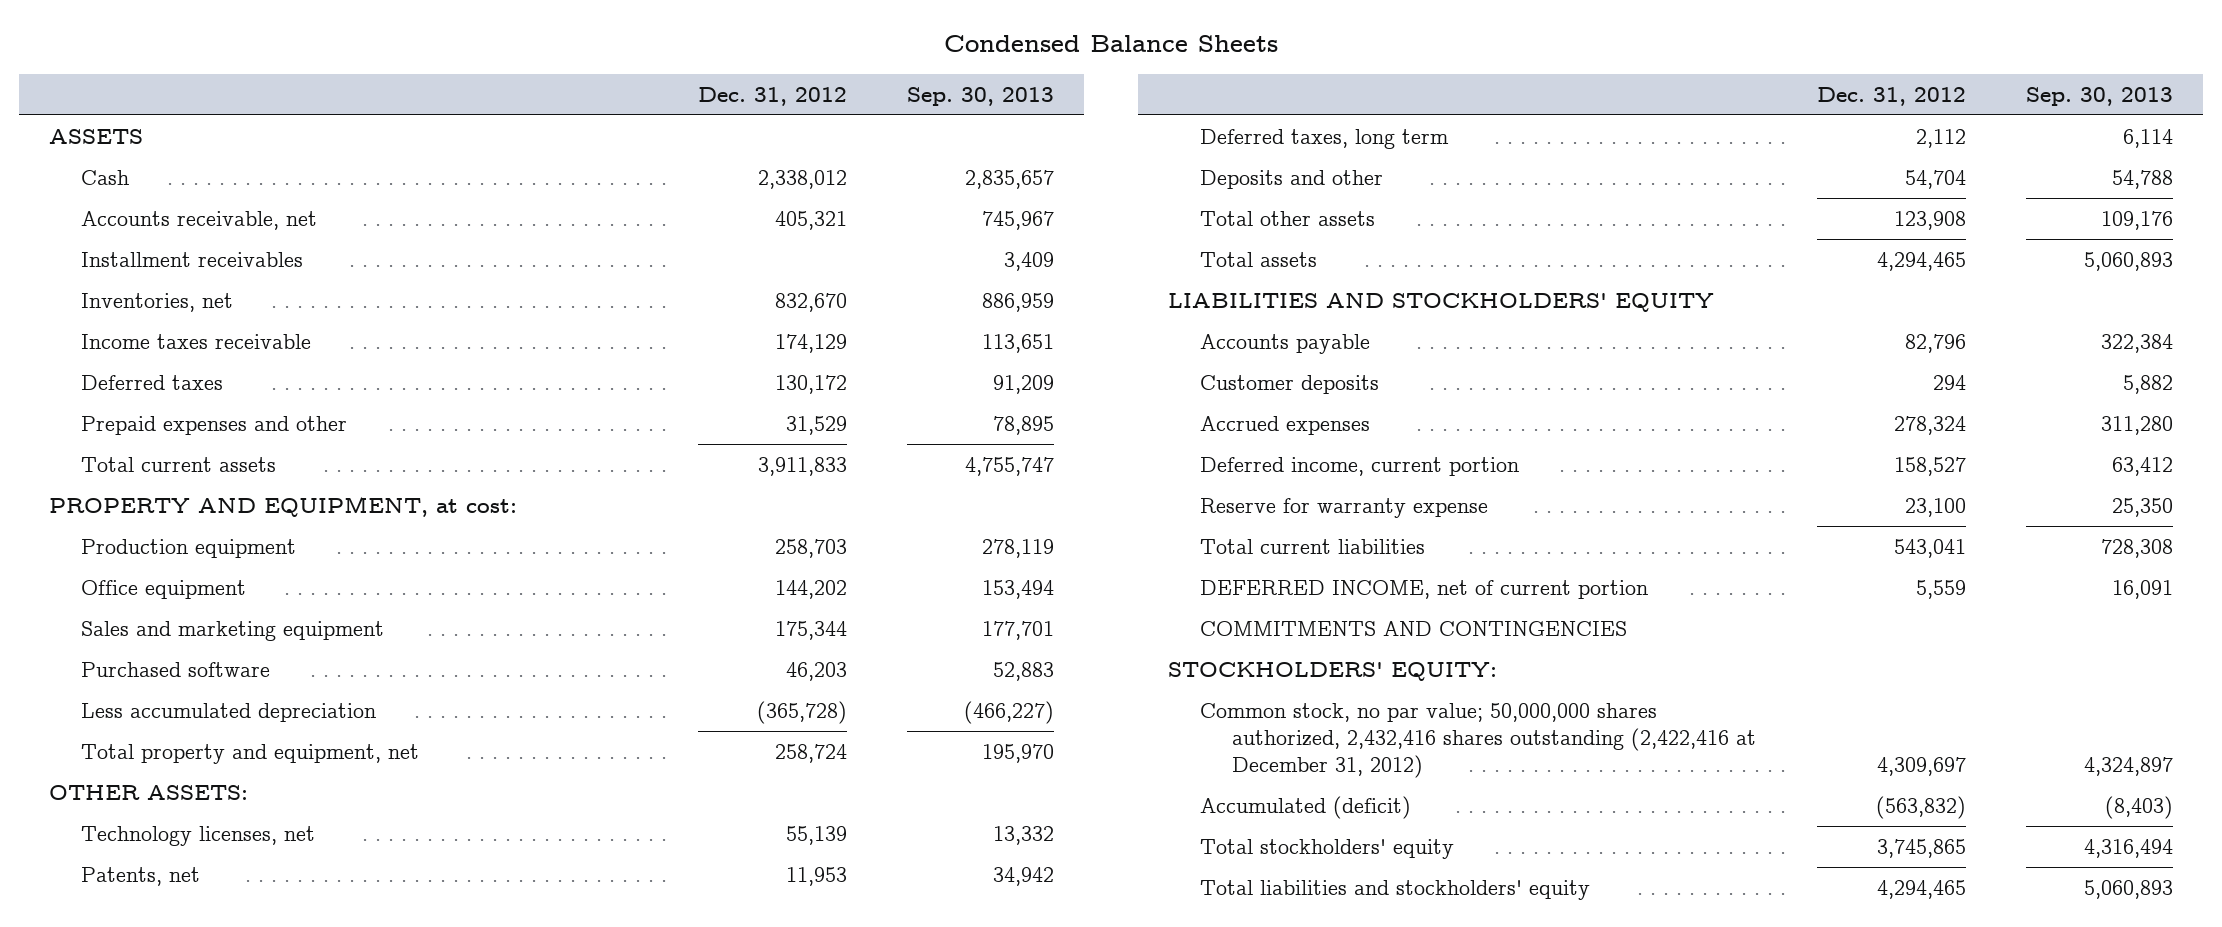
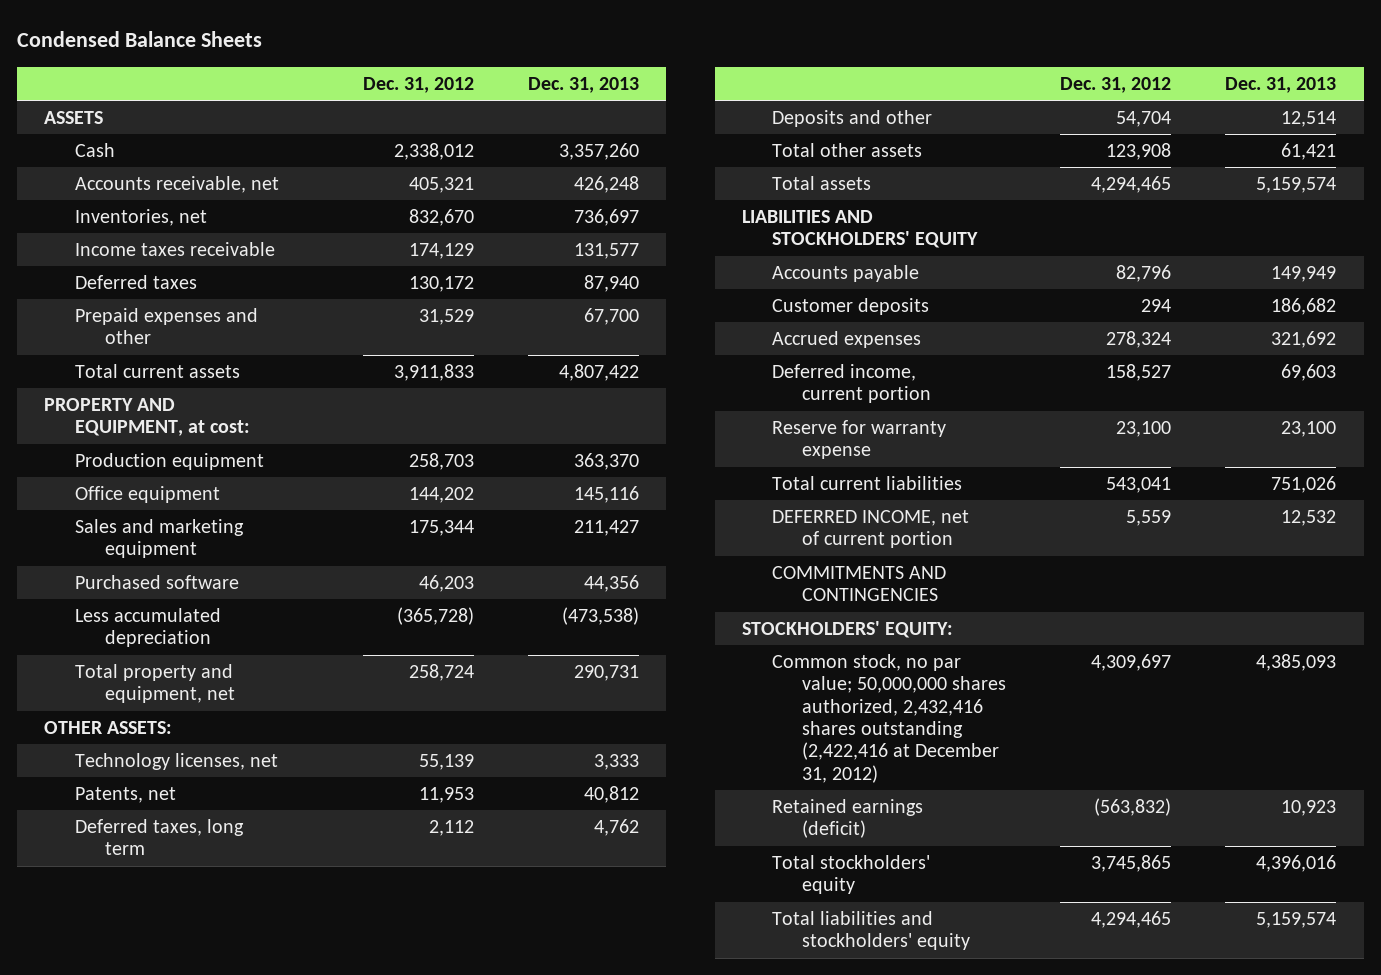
- | Dec. 31, 2012 | Sep. 30, 2013
+ | Dec. 31, 2012 | Dec. 31, 2013
- Installment receivables | | 3,409
- Accumulated (deficit) | (563,832) | (8,403)
+ Retained earnings (deficit) | (563,832) | 10,923

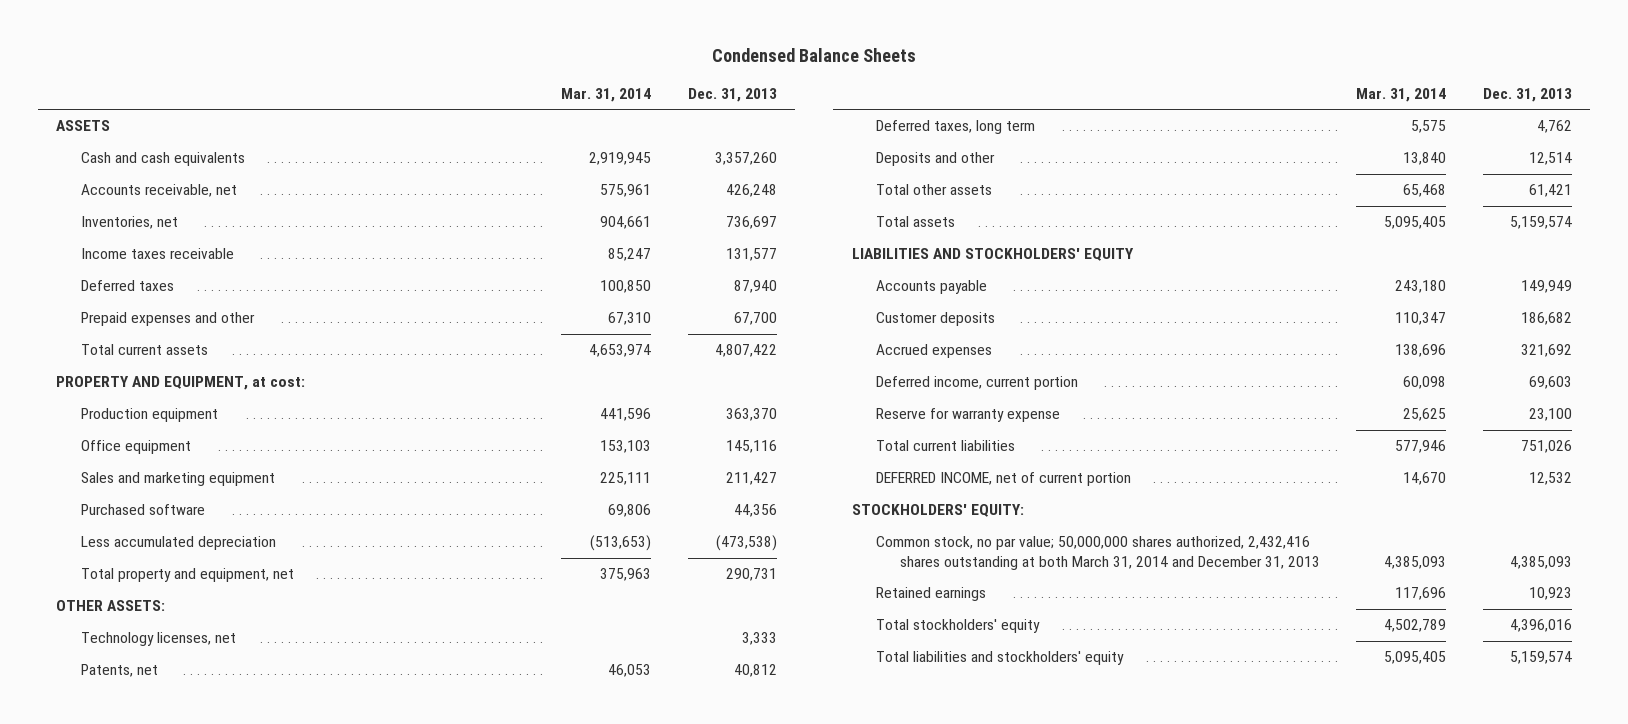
- | Dec. 31, 2012 | Dec. 31, 2013
+ | Mar. 31, 2014 | Dec. 31, 2013
- Cash | 2,338,012 | 3,357,260
+ Cash and cash equivalents | 2,919,945 | 3,357,260
- COMMITMENTS AND CONTINGENCIES
- Common stock, no par value; 50,000,000 shares authorized, 2,432,416 shares outstanding (2,422,416 at December 31, 2012) | 4,309,697 | 4,385,093
- Retained earnings (deficit) | (563,832) | 10,923
+ Common stock, no par value; 50,000,000 shares authorized, 2,432,416 shares outstanding at both March 31, 2014 and December 31, 2013 | 4,385,093 | 4,385,093
+ Retained earnings | 117,696 | 10,923

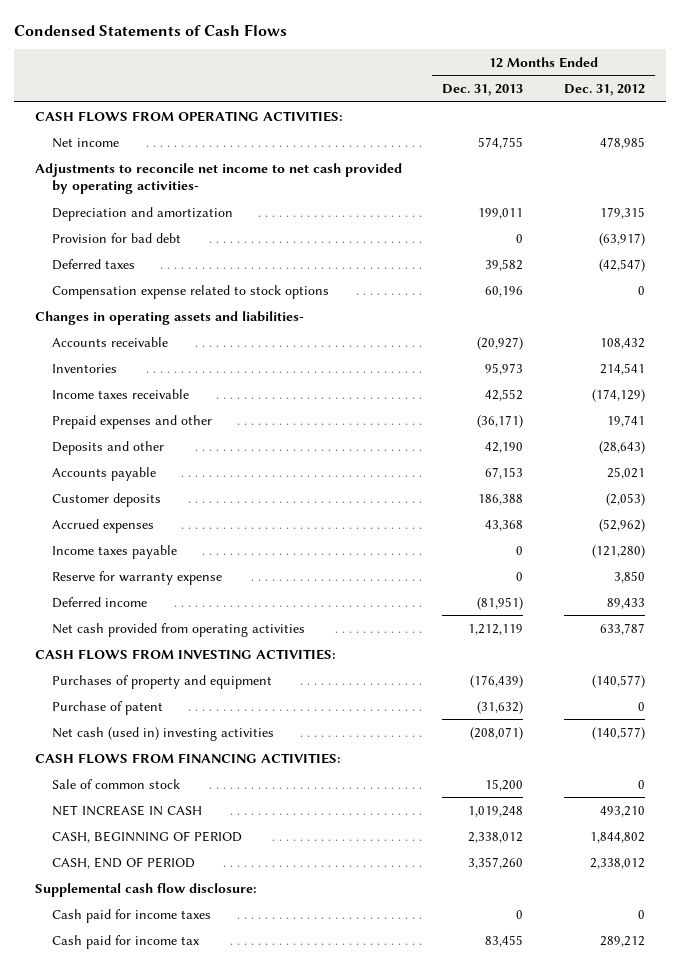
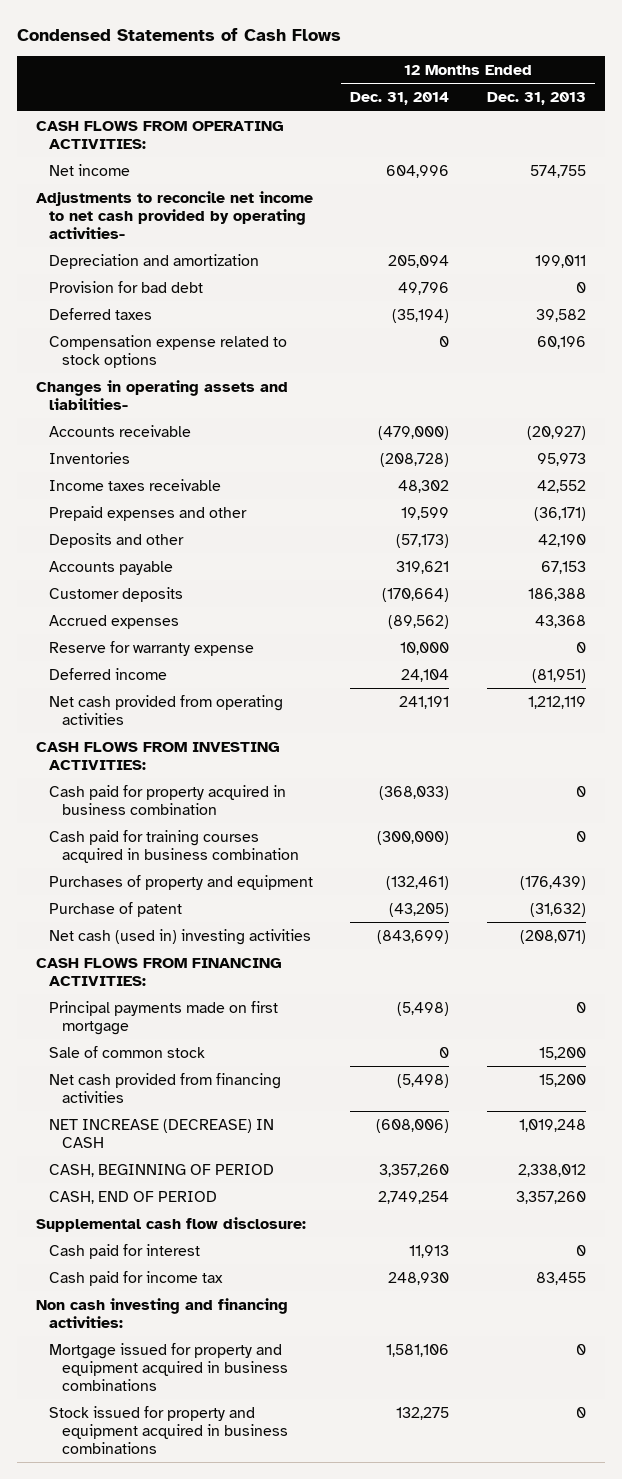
- | 12 Months Ended Dec. 31, 2013 | 12 Months Ended Dec. 31, 2012
+ | 12 Months Ended Dec. 31, 2014 | 12 Months Ended Dec. 31, 2013
- Income taxes payable | 0 | (121,280)
+ Cash paid for property acquired in business combination | (368,033) | 0
+ Cash paid for training courses acquired in business combination | (300,000) | 0
+ Principal payments made on first mortgage | (5,498) | 0
- NET INCREASE IN CASH | 1,019,248 | 493,210
+ Net cash provided from financing activities | (5,498) | 15,200
+ NET INCREASE (DECREASE) IN CASH | (608,006) | 1,019,248
- Cash paid for income taxes | 0 | 0
+ Cash paid for interest | 11,913 | 0
+ Non cash investing and financing activities:
+ Mortgage issued for property and equipment acquired in business combinations | 1,581,106 | 0
+ Stock issued for property and equipment acquired in business combinations | 132,275 | 0

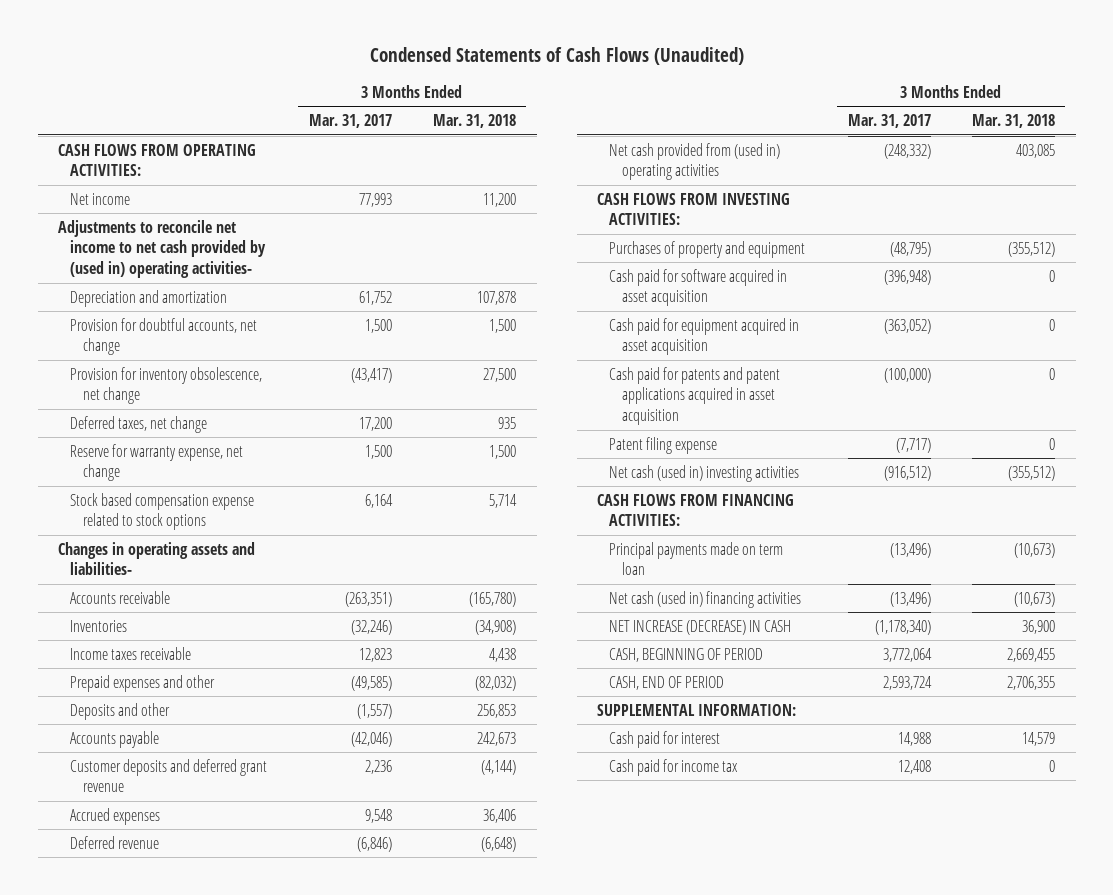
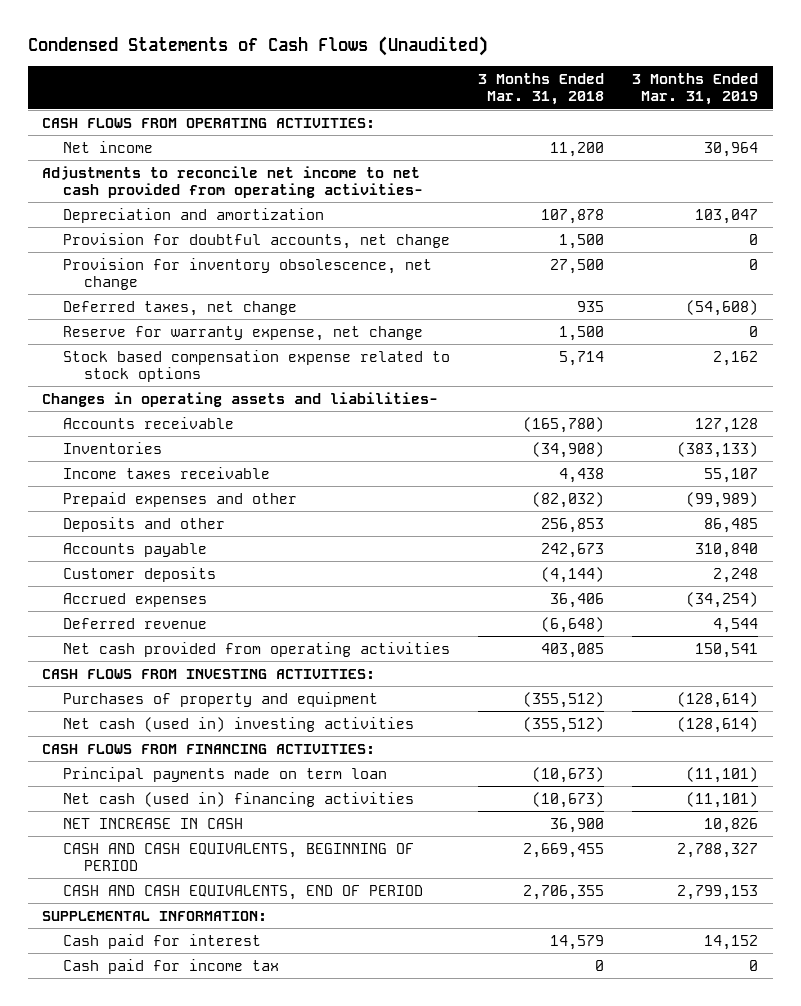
- | 3 Months Ended Mar. 31, 2017 | 3 Months Ended Mar. 31, 2018
+ | 3 Months Ended Mar. 31, 2018 | 3 Months Ended Mar. 31, 2019
- Adjustments to reconcile net income to net cash provided by (used in) operating activities-
+ Adjustments to reconcile net income to net cash provided from operating activities-
- Customer deposits and deferred grant revenue | 2,236 | (4,144)
+ Customer deposits | (4,144) | 2,248
- Net cash provided from (used in) operating activities | (248,332) | 403,085
+ Net cash provided from operating activities | 403,085 | 150,541
- Cash paid for software acquired in asset acquisition | (396,948) | 0
- Cash paid for equipment acquired in asset acquisition | (363,052) | 0
- Cash paid for patents and patent applications acquired in asset acquisition | (100,000) | 0
- Patent filing expense | (7,717) | 0
- NET INCREASE (DECREASE) IN CASH | (1,178,340) | 36,900
- CASH, BEGINNING OF PERIOD | 3,772,064 | 2,669,455
- CASH, END OF PERIOD | 2,593,724 | 2,706,355
+ NET INCREASE IN CASH | 36,900 | 10,826
+ CASH AND CASH EQUIVALENTS, BEGINNING OF PERIOD | 2,669,455 | 2,788,327
+ CASH AND CASH EQUIVALENTS, END OF PERIOD | 2,706,355 | 2,799,153

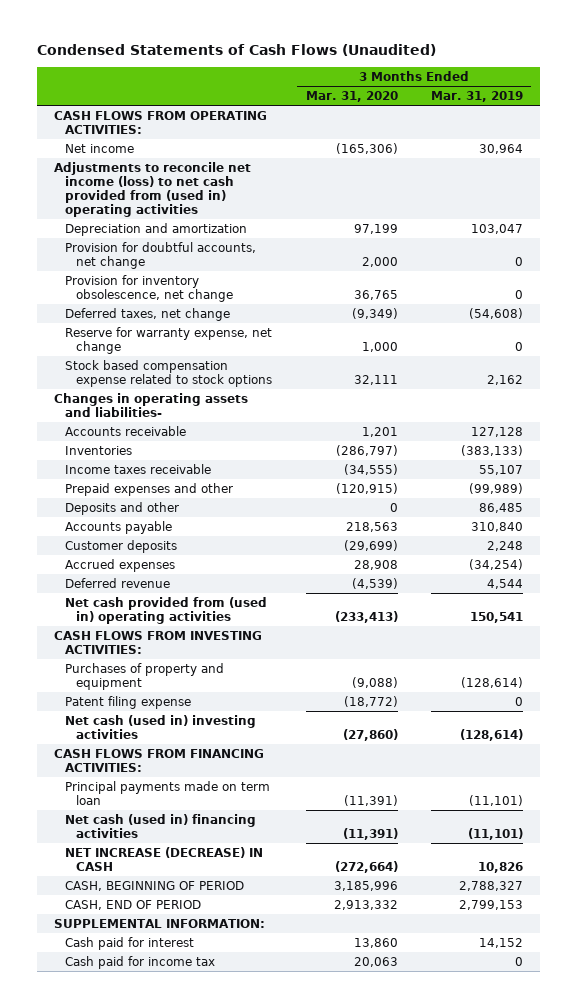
- | 3 Months Ended Mar. 31, 2018 | 3 Months Ended Mar. 31, 2019
+ | 3 Months Ended Mar. 31, 2020 | 3 Months Ended Mar. 31, 2019
- Adjustments to reconcile net income to net cash provided from operating activities-
+ Adjustments to reconcile net income (loss) to net cash provided from (used in) operating activities
- Net cash provided from operating activities | 403,085 | 150,541
+ Net cash provided from (used in) operating activities | (233,413) | 150,541
+ Patent filing expense | (18,772) | 0
- NET INCREASE IN CASH | 36,900 | 10,826
- CASH AND CASH EQUIVALENTS, BEGINNING OF PERIOD | 2,669,455 | 2,788,327
- CASH AND CASH EQUIVALENTS, END OF PERIOD | 2,706,355 | 2,799,153
+ NET INCREASE (DECREASE) IN CASH | (272,664) | 10,826
+ CASH, BEGINNING OF PERIOD | 3,185,996 | 2,788,327
+ CASH, END OF PERIOD | 2,913,332 | 2,799,153

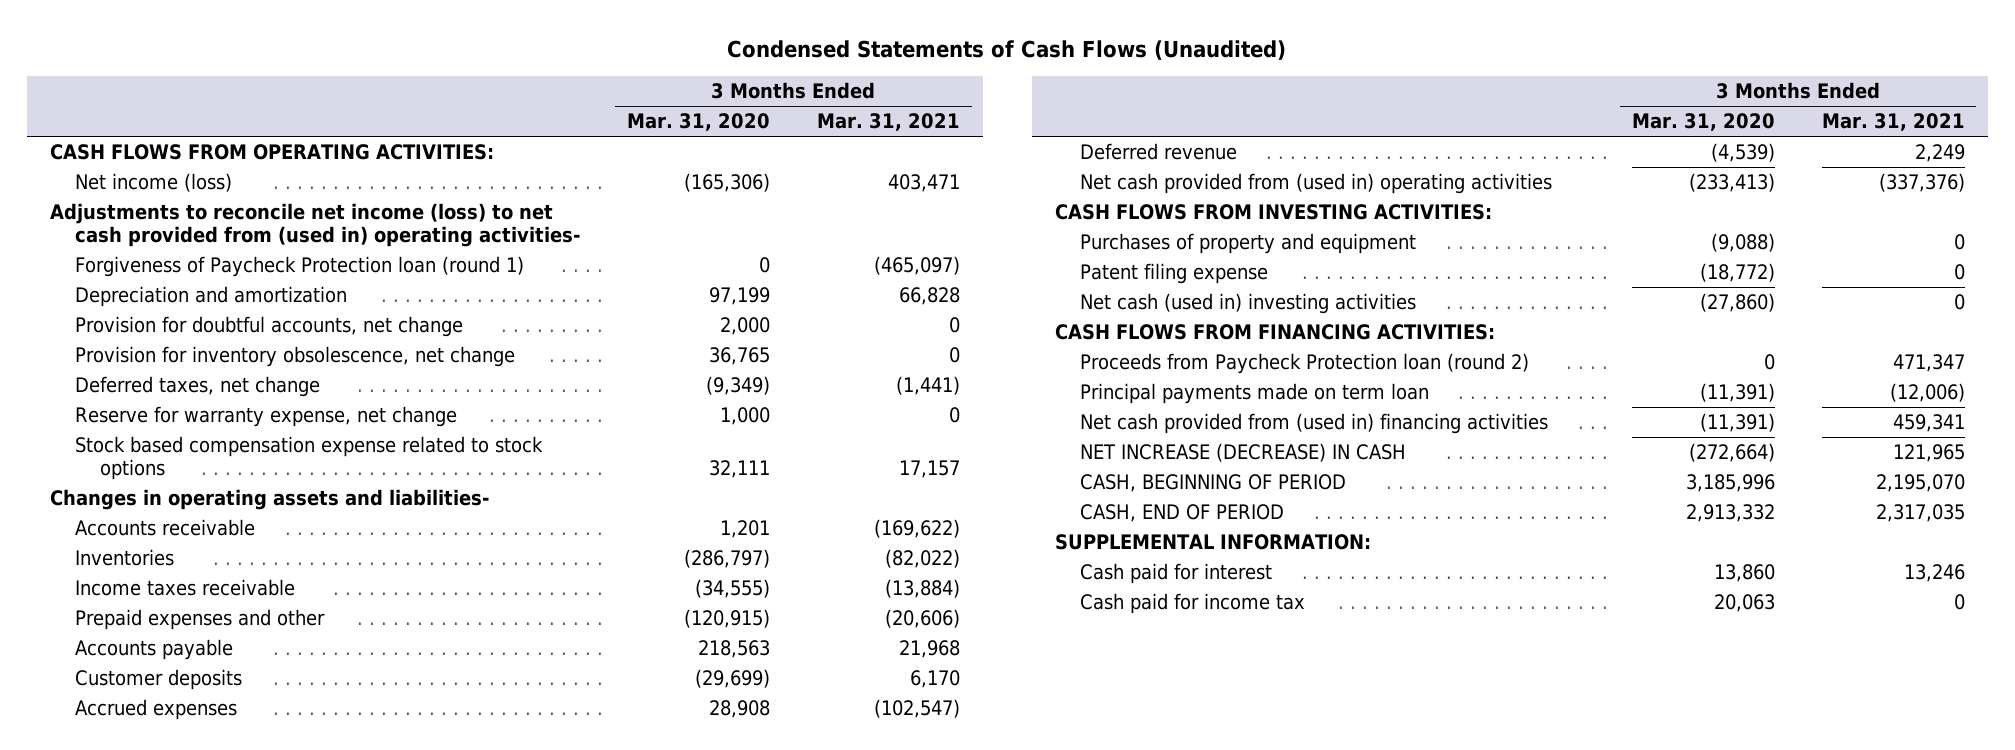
- | 3 Months Ended Mar. 31, 2020 | 3 Months Ended Mar. 31, 2019
+ | 3 Months Ended Mar. 31, 2020 | 3 Months Ended Mar. 31, 2021
- Net income | (165,306) | 30,964
- Adjustments to reconcile net income (loss) to net cash provided from (used in) operating activities
+ Net income (loss) | (165,306) | 403,471
+ Adjustments to reconcile net income (loss) to net cash provided from (used in) operating activities-
+ Forgiveness of Paycheck Protection loan (round 1) | 0 | (465,097)
- Deposits and other | 0 | 86,485
+ Proceeds from Paycheck Protection loan (round 2) | 0 | 471,347
- Net cash (used in) financing activities | (11,391) | (11,101)
+ Net cash provided from (used in) financing activities | (11,391) | 459,341

